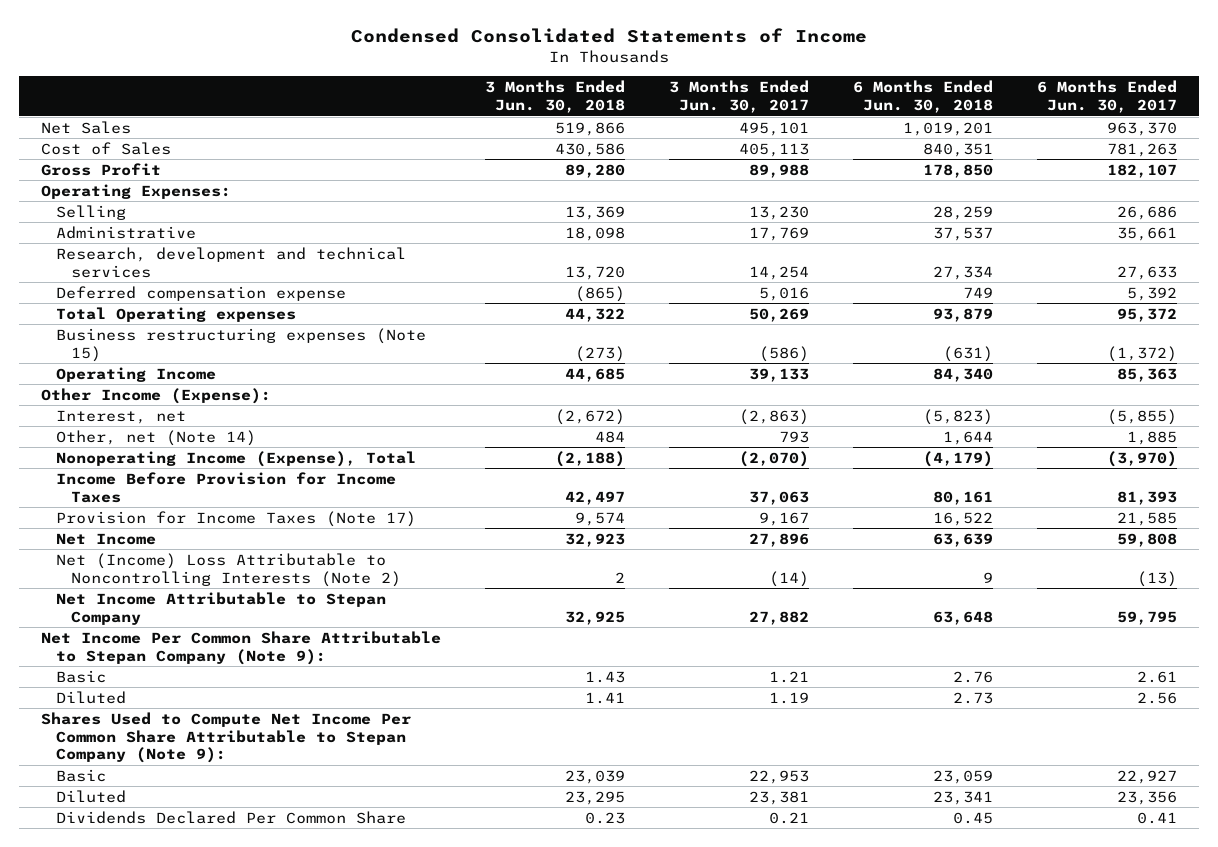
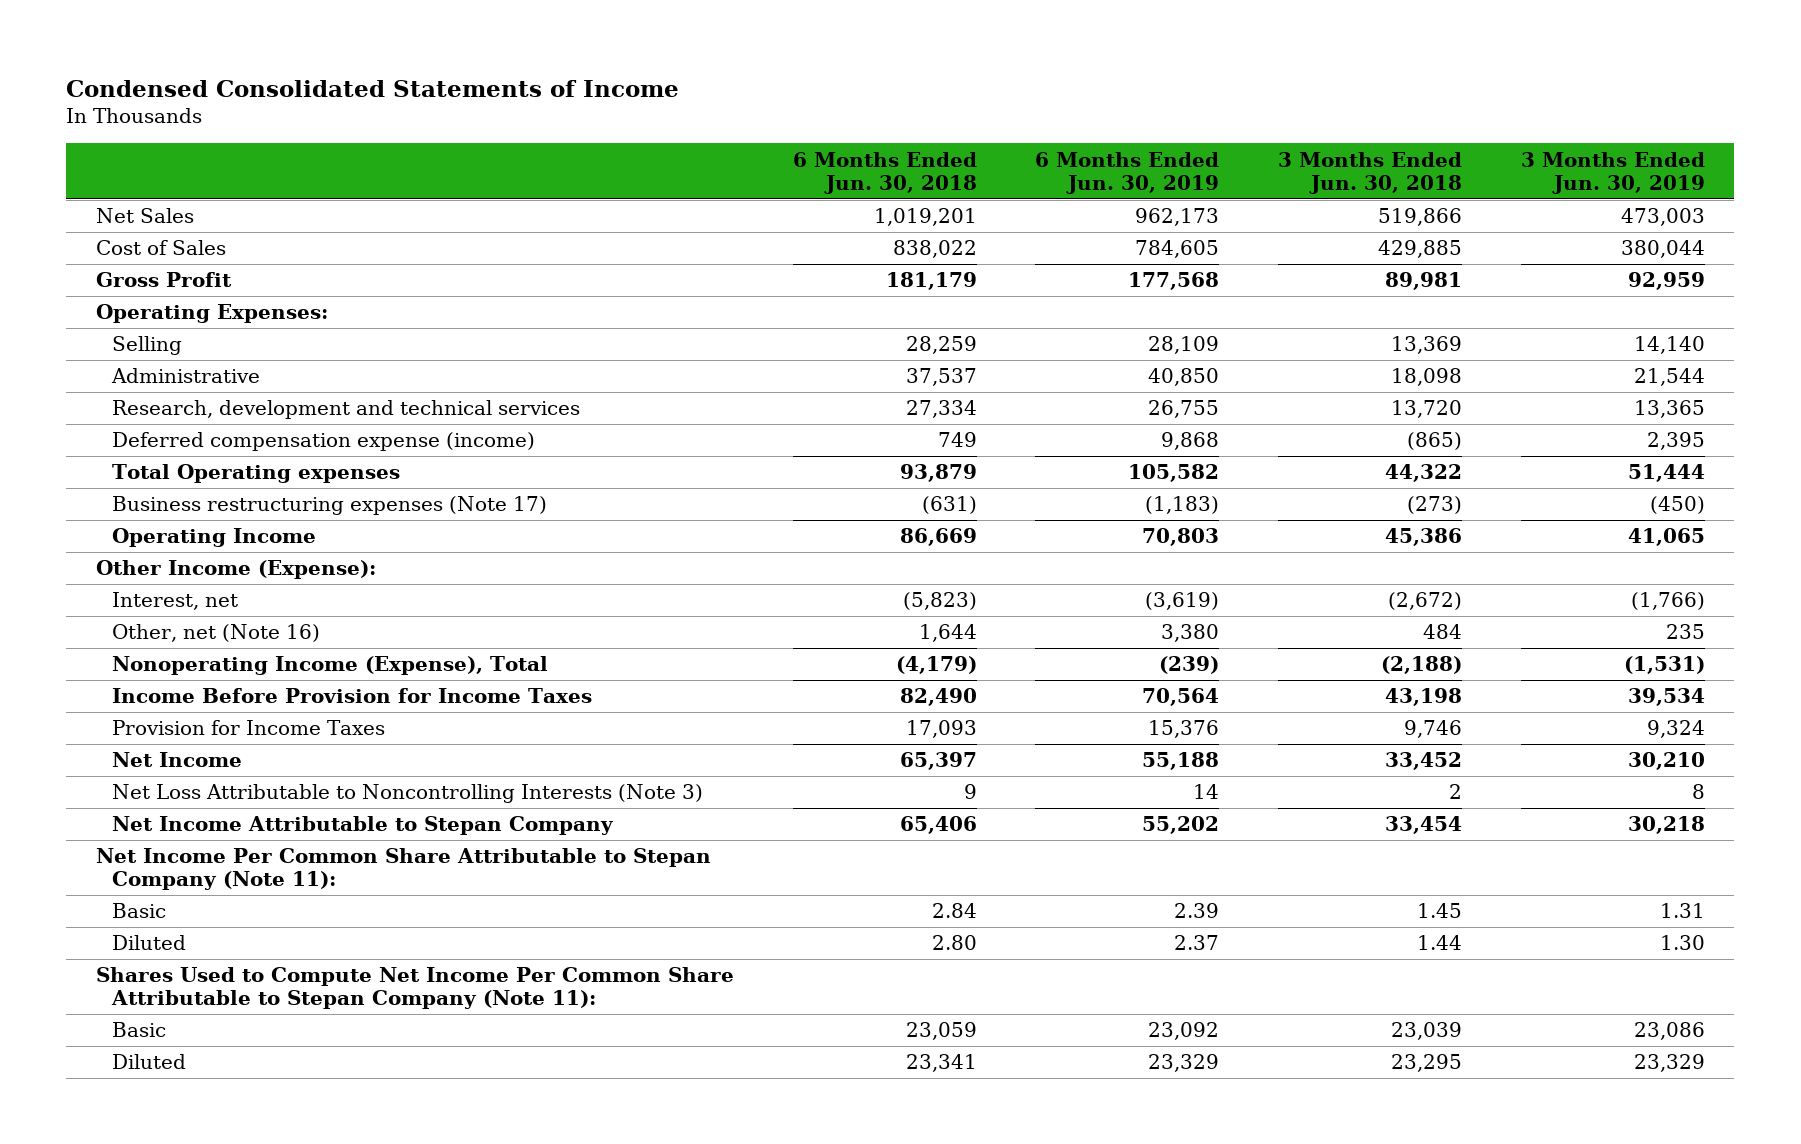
- | 3 Months Ended Jun. 30, 2018 | 3 Months Ended Jun. 30, 2017 | 6 Months Ended Jun. 30, 2018 | 6 Months Ended Jun. 30, 2017
+ | 6 Months Ended Jun. 30, 2018 | 6 Months Ended Jun. 30, 2019 | 3 Months Ended Jun. 30, 2018 | 3 Months Ended Jun. 30, 2019
- Cost of Sales | 430,586 | 405,113 | 840,351 | 781,263
- Gross Profit | 89,280 | 89,988 | 178,850 | 182,107
+ Cost of Sales | 838,022 | 784,605 | 429,885 | 380,044
+ Gross Profit | 181,179 | 177,568 | 89,981 | 92,959
- Deferred compensation expense | (865) | 5,016 | 749 | 5,392
+ Deferred compensation expense (income) | 749 | 9,868 | (865) | 2,395
- Business restructuring expenses (Note 15) | (273) | (586) | (631) | (1,372)
- Operating Income | 44,685 | 39,133 | 84,340 | 85,363
+ Business restructuring expenses (Note 17) | (631) | (1,183) | (273) | (450)
+ Operating Income | 86,669 | 70,803 | 45,386 | 41,065
- Other, net (Note 14) | 484 | 793 | 1,644 | 1,885
+ Other, net (Note 16) | 1,644 | 3,380 | 484 | 235
- Income Before Provision for Income Taxes | 42,497 | 37,063 | 80,161 | 81,393
- Provision for Income Taxes (Note 17) | 9,574 | 9,167 | 16,522 | 21,585
- Net Income | 32,923 | 27,896 | 63,639 | 59,808
- Net (Income) Loss Attributable to Noncontrolling Interests (Note 2) | 2 | (14) | 9 | (13)
- Net Income Attributable to Stepan Company | 32,925 | 27,882 | 63,648 | 59,795
- Net Income Per Common Share Attributable to Stepan Company (Note 9):
- Basic | 1.43 | 1.21 | 2.76 | 2.61
- Diluted | 1.41 | 1.19 | 2.73 | 2.56
- Shares Used to Compute Net Income Per Common Share Attributable to Stepan Company (Note 9):
+ Income Before Provision for Income Taxes | 82,490 | 70,564 | 43,198 | 39,534
+ Provision for Income Taxes | 17,093 | 15,376 | 9,746 | 9,324
+ Net Income | 65,397 | 55,188 | 33,452 | 30,210
+ Net Loss Attributable to Noncontrolling Interests (Note 3) | 9 | 14 | 2 | 8
+ Net Income Attributable to Stepan Company | 65,406 | 55,202 | 33,454 | 30,218
+ Net Income Per Common Share Attributable to Stepan Company (Note 11):
+ Basic | 2.84 | 2.39 | 1.45 | 1.31
+ Diluted | 2.80 | 2.37 | 1.44 | 1.30
+ Shares Used to Compute Net Income Per Common Share Attributable to Stepan Company (Note 11):
- Dividends Declared Per Common Share | 0.23 | 0.21 | 0.45 | 0.41

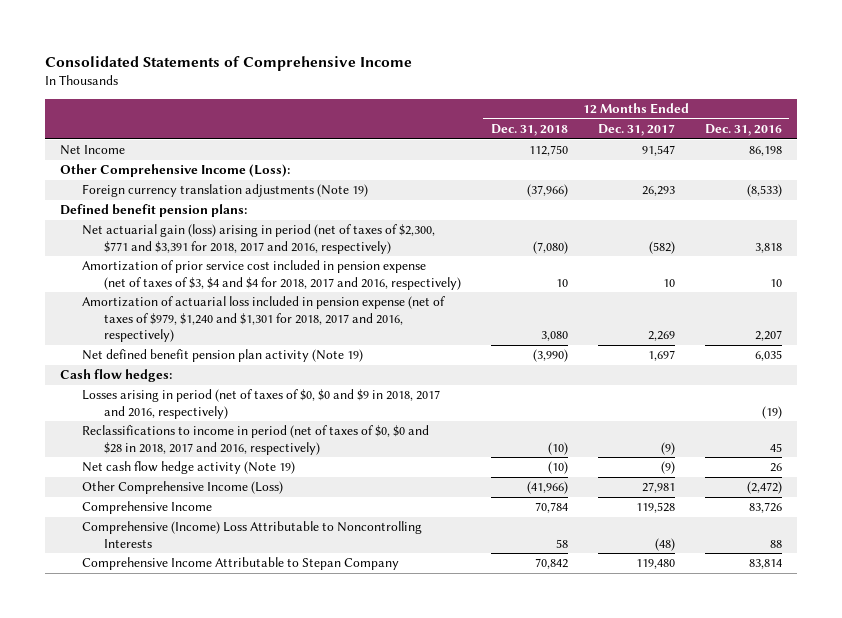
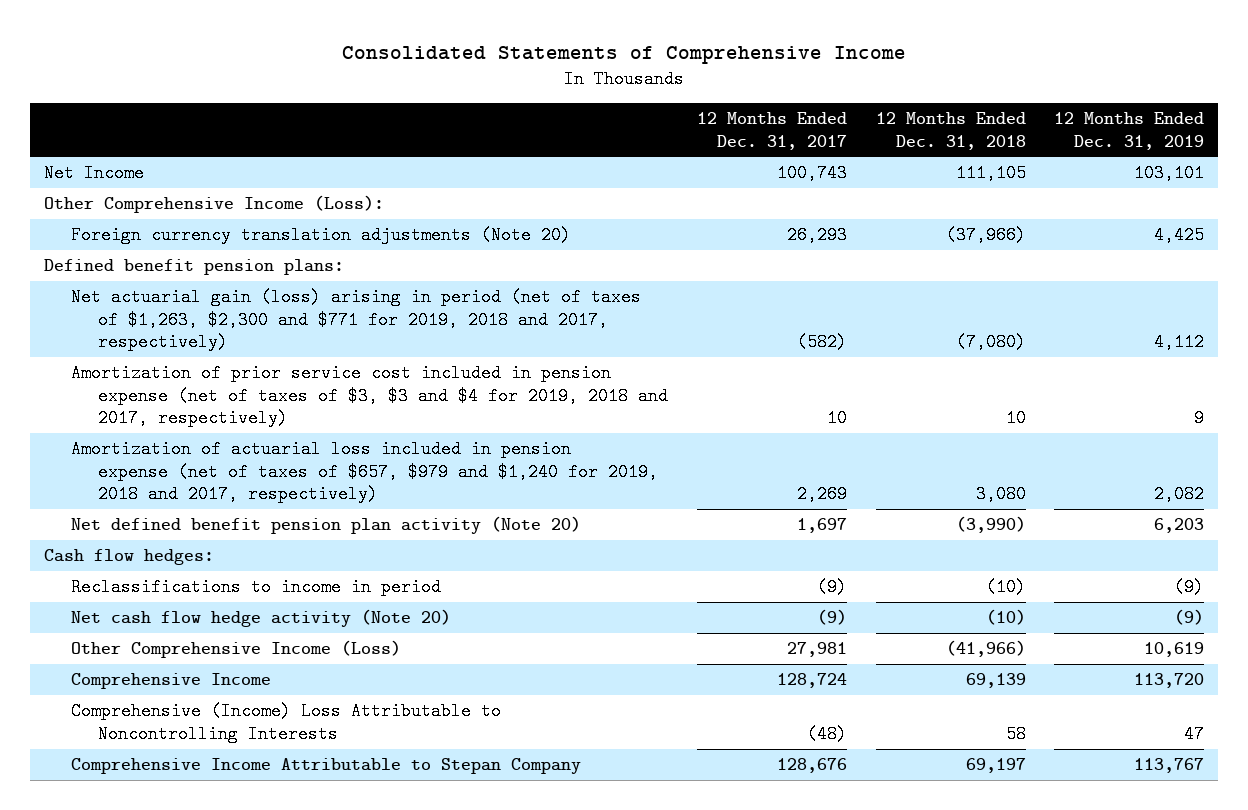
- | 12 Months Ended Dec. 31, 2018 | 12 Months Ended Dec. 31, 2017 | 12 Months Ended Dec. 31, 2016
+ | 12 Months Ended Dec. 31, 2017 | 12 Months Ended Dec. 31, 2018 | 12 Months Ended Dec. 31, 2019
- Net Income | 112,750 | 91,547 | 86,198
+ Net Income | 100,743 | 111,105 | 103,101
- Foreign currency translation adjustments (Note 19) | (37,966) | 26,293 | (8,533)
+ Foreign currency translation adjustments (Note 20) | 26,293 | (37,966) | 4,425
- Net actuarial gain (loss) arising in period (net of taxes of $2,300, $771 and $3,391 for 2018, 2017 and 2016, respectively) | (7,080) | (582) | 3,818
- Amortization of prior service cost included in pension expense (net of taxes of $3, $4 and $4 for 2018, 2017 and 2016, respectively) | 10 | 10 | 10
- Amortization of actuarial loss included in pension expense (net of taxes of $979, $1,240 and $1,301 for 2018, 2017 and 2016, respectively) | 3,080 | 2,269 | 2,207
- Net defined benefit pension plan activity (Note 19) | (3,990) | 1,697 | 6,035
+ Net actuarial gain (loss) arising in period (net of taxes of $1,263, $2,300 and $771 for 2019, 2018 and 2017, respectively) | (582) | (7,080) | 4,112
+ Amortization of prior service cost included in pension expense (net of taxes of $3, $3 and $4 for 2019, 2018 and 2017, respectively) | 10 | 10 | 9
+ Amortization of actuarial loss included in pension expense (net of taxes of $657, $979 and $1,240 for 2019, 2018 and 2017, respectively) | 2,269 | 3,080 | 2,082
+ Net defined benefit pension plan activity (Note 20) | 1,697 | (3,990) | 6,203
- Losses arising in period (net of taxes of $0, $0 and $9 in 2018, 2017 and 2016, respectively) | | | (19)
- Reclassifications to income in period (net of taxes of $0, $0 and $28 in 2018, 2017 and 2016, respectively) | (10) | (9) | 45
- Net cash flow hedge activity (Note 19) | (10) | (9) | 26
+ Reclassifications to income in period | (9) | (10) | (9)
+ Net cash flow hedge activity (Note 20) | (9) | (10) | (9)
- Comprehensive Income | 70,784 | 119,528 | 83,726
+ Comprehensive Income | 128,724 | 69,139 | 113,720
- Comprehensive Income Attributable to Stepan Company | 70,842 | 119,480 | 83,814
+ Comprehensive Income Attributable to Stepan Company | 128,676 | 69,197 | 113,767

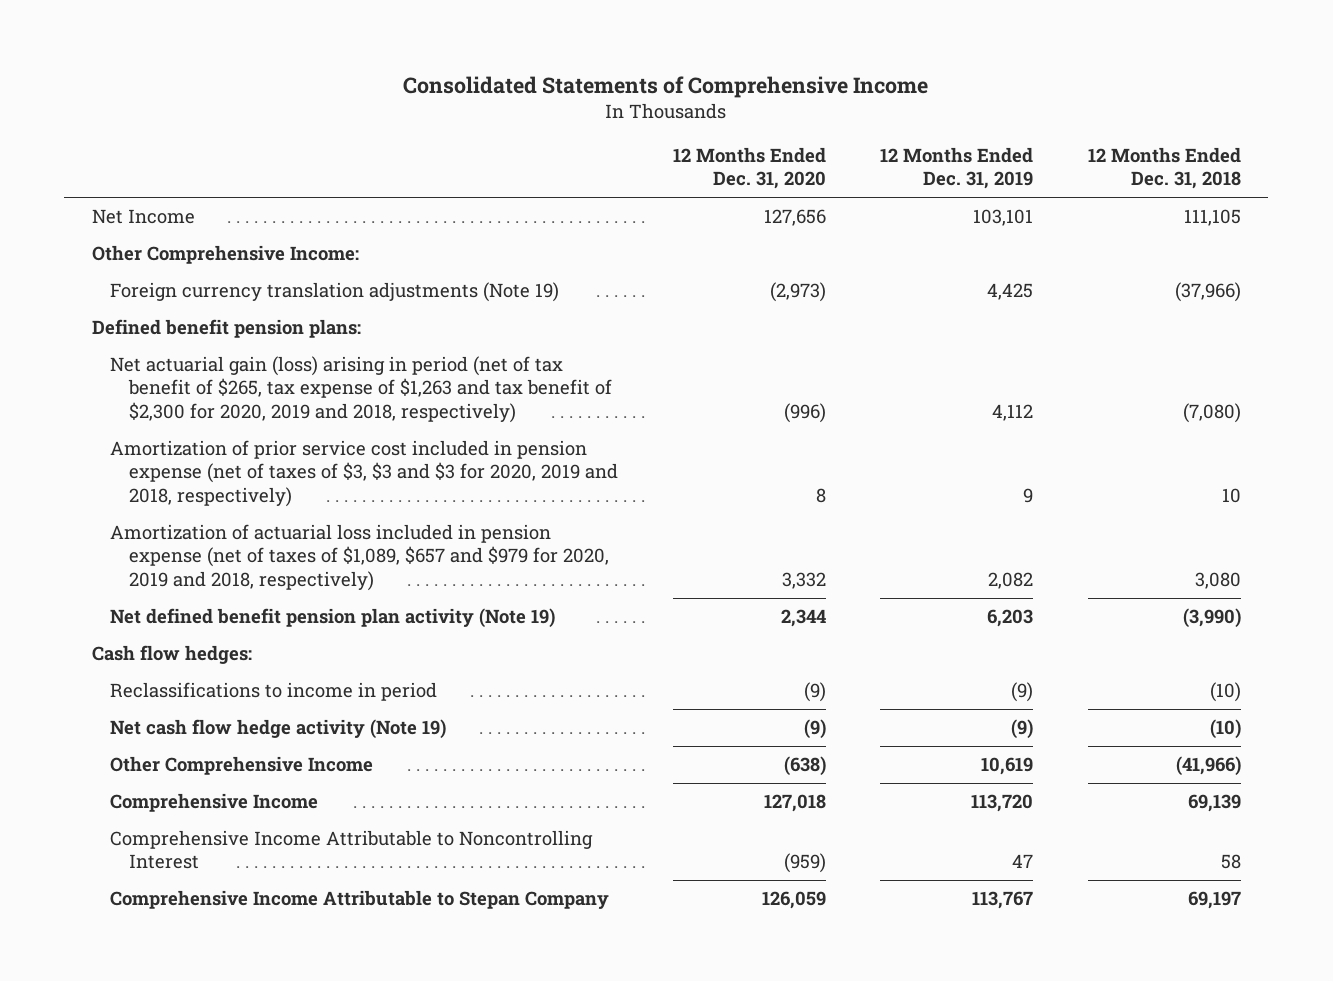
- | 12 Months Ended Dec. 31, 2017 | 12 Months Ended Dec. 31, 2018 | 12 Months Ended Dec. 31, 2019
+ | 12 Months Ended Dec. 31, 2020 | 12 Months Ended Dec. 31, 2019 | 12 Months Ended Dec. 31, 2018
- Other Comprehensive Income (Loss):
- Foreign currency translation adjustments (Note 20) | 26,293 | (37,966) | 4,425
+ Other Comprehensive Income:
+ Foreign currency translation adjustments (Note 19) | (2,973) | 4,425 | (37,966)
- Net actuarial gain (loss) arising in period (net of taxes of $1,263, $2,300 and $771 for 2019, 2018 and 2017, respectively) | (582) | (7,080) | 4,112
- Amortization of prior service cost included in pension expense (net of taxes of $3, $3 and $4 for 2019, 2018 and 2017, respectively) | 10 | 10 | 9
- Amortization of actuarial loss included in pension expense (net of taxes of $657, $979 and $1,240 for 2019, 2018 and 2017, respectively) | 2,269 | 3,080 | 2,082
- Net defined benefit pension plan activity (Note 20) | 1,697 | (3,990) | 6,203
+ Net actuarial gain (loss) arising in period (net of tax benefit of $265, tax expense of $1,263 and tax benefit of $2,300 for 2020, 2019 and 2018, respectively) | (996) | 4,112 | (7,080)
+ Amortization of prior service cost included in pension expense (net of taxes of $3, $3 and $3 for 2020, 2019 and 2018, respectively) | 8 | 9 | 10
+ Amortization of actuarial loss included in pension expense (net of taxes of $1,089, $657 and $979 for 2020, 2019 and 2018, respectively) | 3,332 | 2,082 | 3,080
+ Net defined benefit pension plan activity (Note 19) | 2,344 | 6,203 | (3,990)
- Net cash flow hedge activity (Note 20) | (9) | (10) | (9)
- Other Comprehensive Income (Loss) | 27,981 | (41,966) | 10,619
+ Net cash flow hedge activity (Note 19) | (9) | (9) | (10)
+ Other Comprehensive Income | (638) | 10,619 | (41,966)
- Comprehensive (Income) Loss Attributable to Noncontrolling Interests | (48) | 58 | 47
+ Comprehensive Income Attributable to Noncontrolling Interest | (959) | 47 | 58

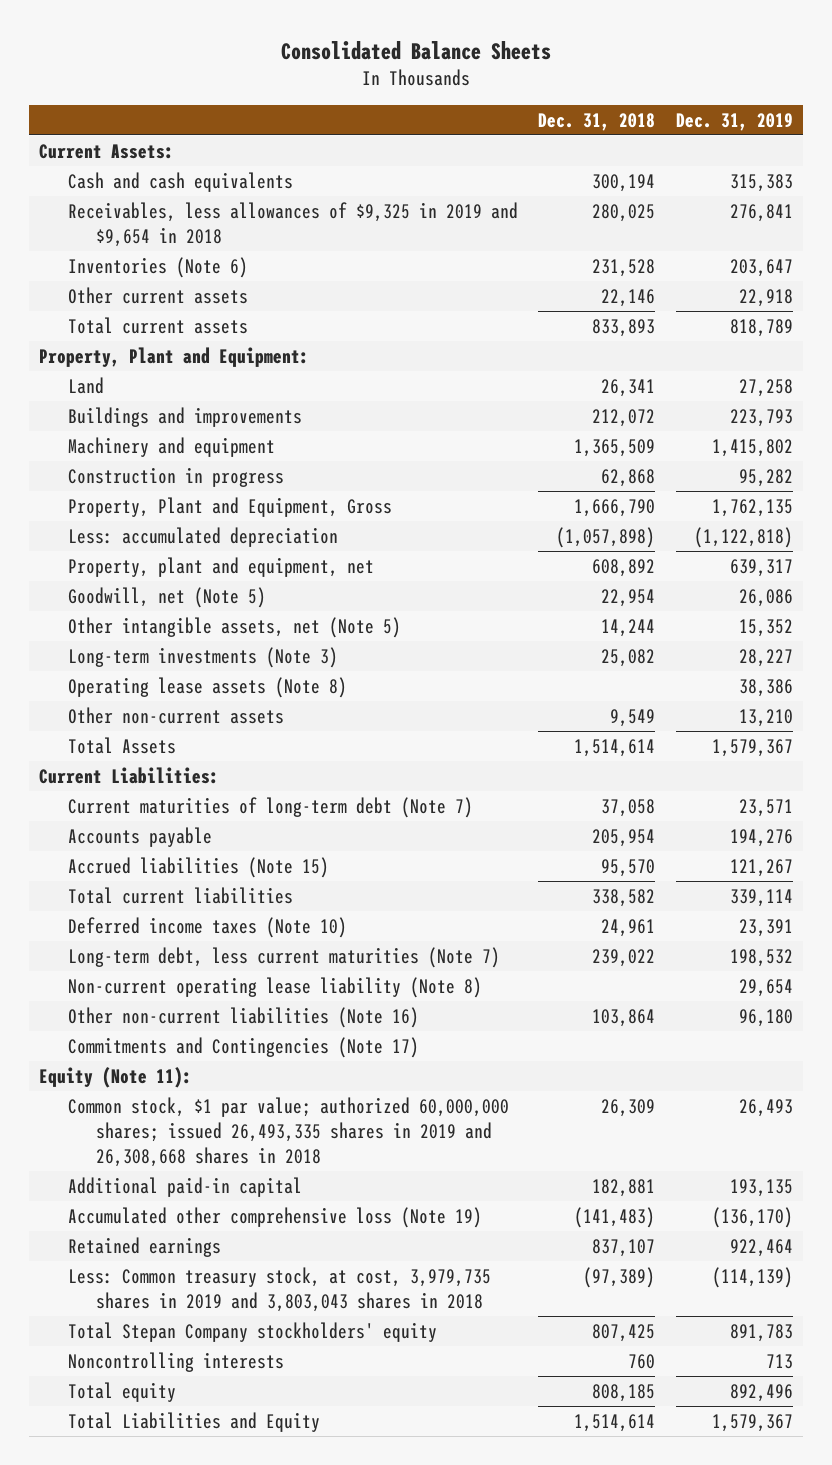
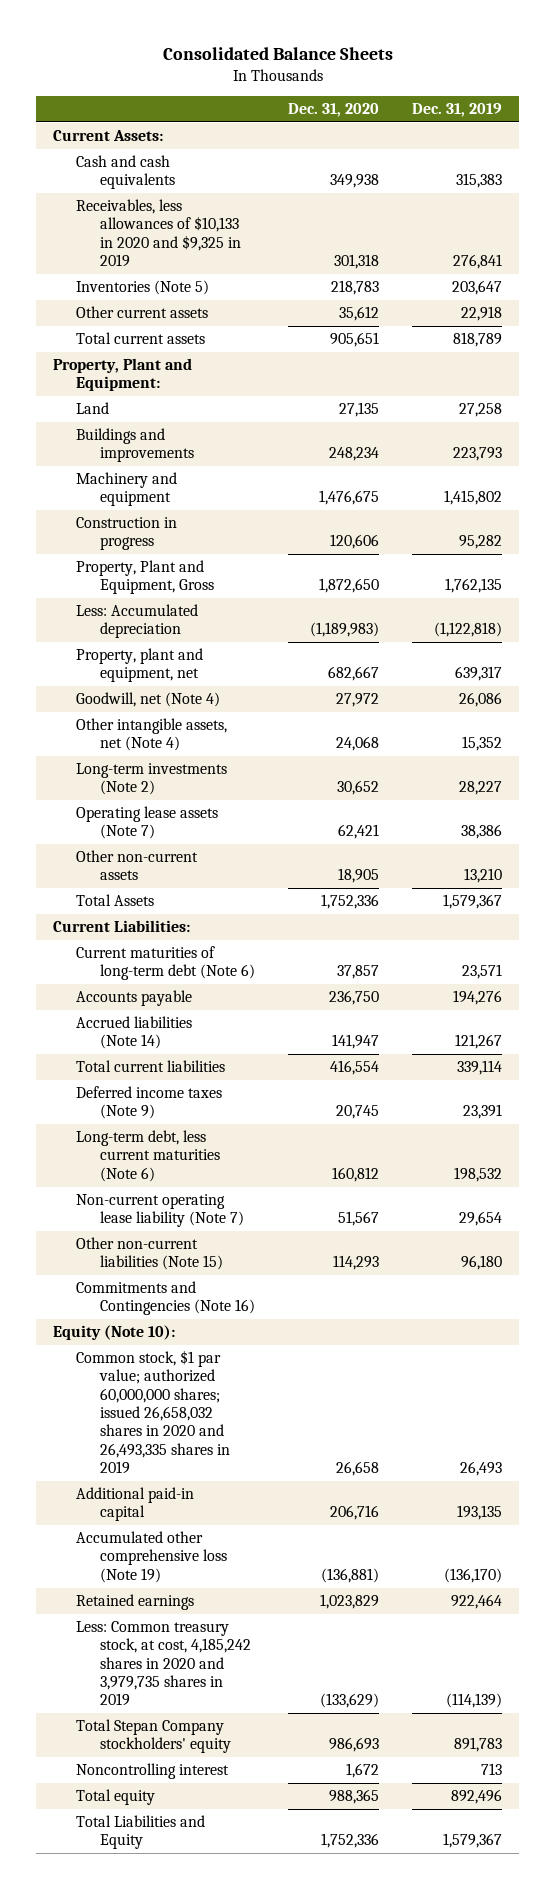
- | Dec. 31, 2018 | Dec. 31, 2019
+ | Dec. 31, 2020 | Dec. 31, 2019
- Receivables, less allowances of $9,325 in 2019 and $9,654 in 2018 | 280,025 | 276,841
- Inventories (Note 6) | 231,528 | 203,647
+ Receivables, less allowances of $10,133 in 2020 and $9,325 in 2019 | 301,318 | 276,841
+ Inventories (Note 5) | 218,783 | 203,647
- Less: accumulated depreciation | (1,057,898) | (1,122,818)
+ Less: Accumulated depreciation | (1,189,983) | (1,122,818)
- Goodwill, net (Note 5) | 22,954 | 26,086
- Other intangible assets, net (Note 5) | 14,244 | 15,352
- Long-term investments (Note 3) | 25,082 | 28,227
- Operating lease assets (Note 8) | | 38,386
+ Goodwill, net (Note 4) | 27,972 | 26,086
+ Other intangible assets, net (Note 4) | 24,068 | 15,352
+ Long-term investments (Note 2) | 30,652 | 28,227
+ Operating lease assets (Note 7) | 62,421 | 38,386
- Current maturities of long-term debt (Note 7) | 37,058 | 23,571
+ Current maturities of long-term debt (Note 6) | 37,857 | 23,571
- Accrued liabilities (Note 15) | 95,570 | 121,267
+ Accrued liabilities (Note 14) | 141,947 | 121,267
- Deferred income taxes (Note 10) | 24,961 | 23,391
- Long-term debt, less current maturities (Note 7) | 239,022 | 198,532
- Non-current operating lease liability (Note 8) | | 29,654
- Other non-current liabilities (Note 16) | 103,864 | 96,180
- Commitments and Contingencies (Note 17)
- Equity (Note 11):
- Common stock, $1 par value; authorized 60,000,000 shares; issued 26,493,335 shares in 2019 and 26,308,668 shares in 2018 | 26,309 | 26,493
+ Deferred income taxes (Note 9) | 20,745 | 23,391
+ Long-term debt, less current maturities (Note 6) | 160,812 | 198,532
+ Non-current operating lease liability (Note 7) | 51,567 | 29,654
+ Other non-current liabilities (Note 15) | 114,293 | 96,180
+ Commitments and Contingencies (Note 16)
+ Equity (Note 10):
+ Common stock, $1 par value; authorized 60,000,000 shares; issued 26,658,032 shares in 2020 and 26,493,335 shares in 2019 | 26,658 | 26,493
- Less: Common treasury stock, at cost, 3,979,735 shares in 2019 and 3,803,043 shares in 2018 | (97,389) | (114,139)
+ Less: Common treasury stock, at cost, 4,185,242 shares in 2020 and 3,979,735 shares in 2019 | (133,629) | (114,139)
- Noncontrolling interests | 760 | 713
+ Noncontrolling interest | 1,672 | 713

